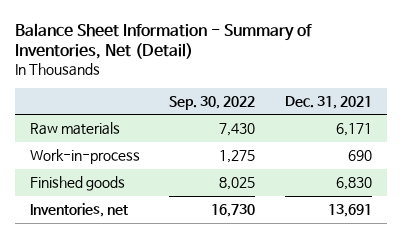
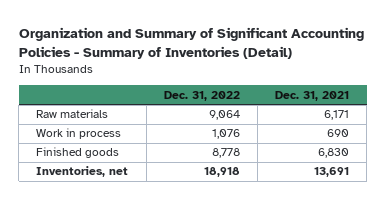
- Balance Sheet Information - Summary of Inventories, Net (Detail)
+ Organization and Summary of Significant Accounting Policies - Summary of Inventories (Detail)
- | Sep. 30, 2022 | Dec. 31, 2021
+ | Dec. 31, 2022 | Dec. 31, 2021
- Work-in-process | 1,275 | 690
+ Work in process | 1,076 | 690

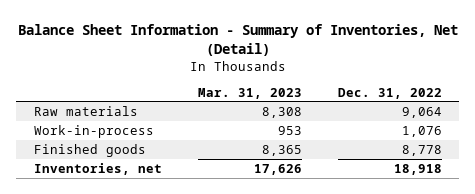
- Organization and Summary of Significant Accounting Policies - Summary of Inventories (Detail)
+ Balance Sheet Information - Summary of Inventories, Net (Detail)
- | Dec. 31, 2022 | Dec. 31, 2021
+ | Mar. 31, 2023 | Dec. 31, 2022
- Work in process | 1,076 | 690
+ Work-in-process | 953 | 1,076

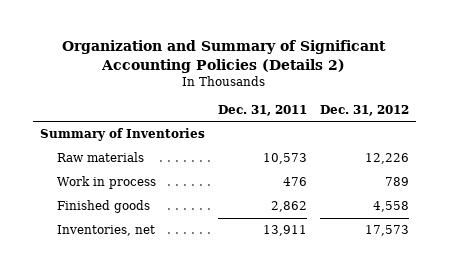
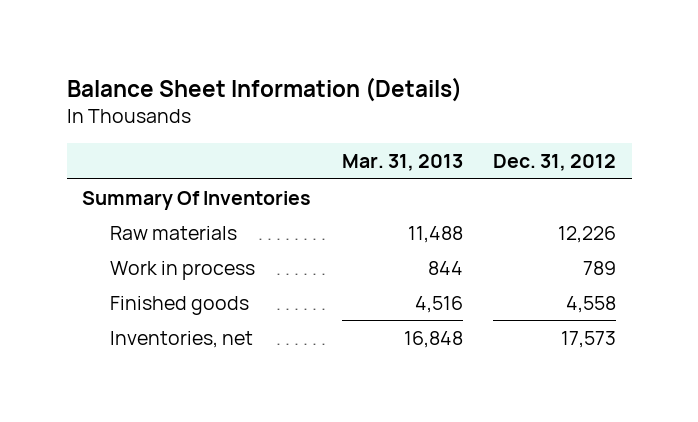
- Organization and Summary of Significant Accounting Policies (Details 2)
+ Balance Sheet Information (Details)
- | Dec. 31, 2011 | Dec. 31, 2012
+ | Mar. 31, 2013 | Dec. 31, 2012
- Summary of Inventories
+ Summary Of Inventories

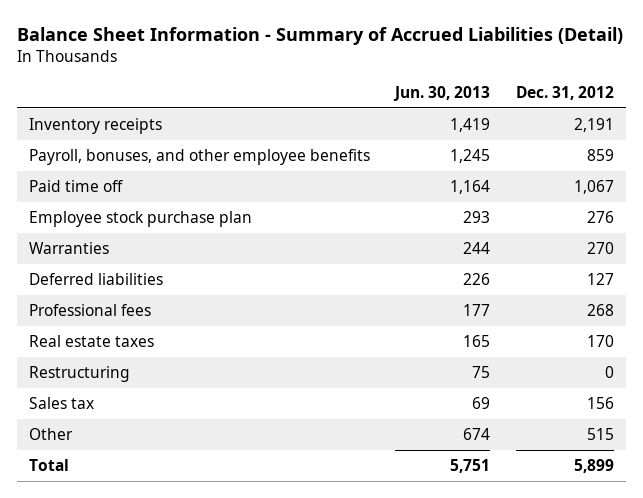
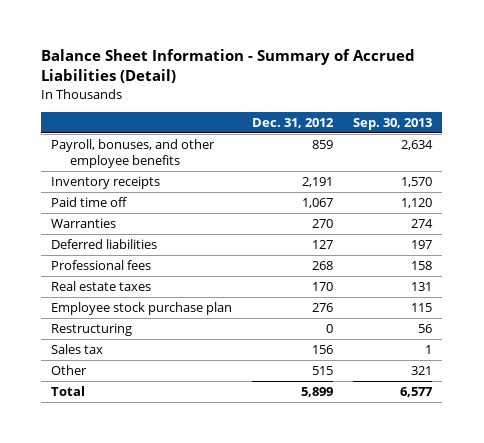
- | Jun. 30, 2013 | Dec. 31, 2012
+ | Dec. 31, 2012 | Sep. 30, 2013
moved down: Inventory receipts | 2,191 | 1,570
moved down: Employee stock purchase plan | 276 | 115

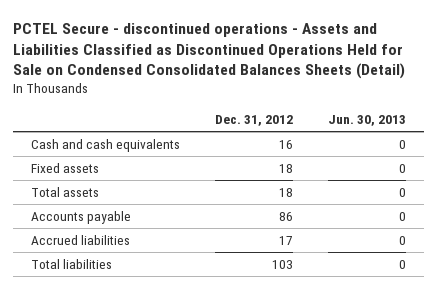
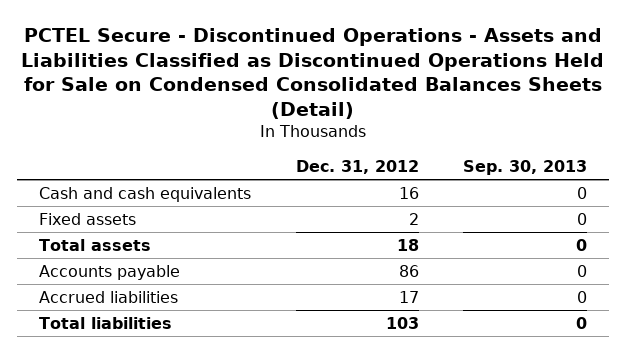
- PCTEL Secure - discontinued operations - Assets and Liabilities Classified as Discontinued Operations Held for Sale on Condensed Consolidated Balances Sheets (Detail)
+ PCTEL Secure - Discontinued Operations - Assets and Liabilities Classified as Discontinued Operations Held for Sale on Condensed Consolidated Balances Sheets (Detail)
- | Dec. 31, 2012 | Jun. 30, 2013
+ | Dec. 31, 2012 | Sep. 30, 2013
- Fixed assets | 18 | 0
+ Fixed assets | 2 | 0

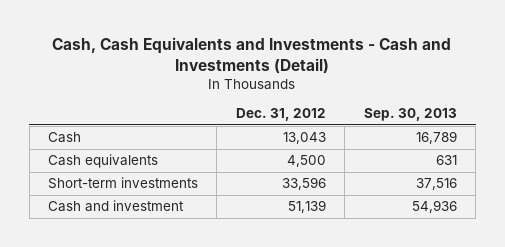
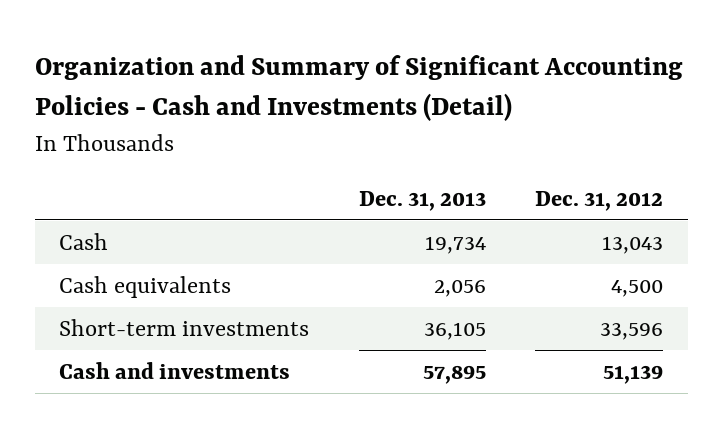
- Cash, Cash Equivalents and Investments - Cash and Investments (Detail)
+ Organization and Summary of Significant Accounting Policies - Cash and Investments (Detail)
- | Dec. 31, 2012 | Sep. 30, 2013
+ | Dec. 31, 2013 | Dec. 31, 2012
- Cash and investment | 51,139 | 54,936
+ Cash and investments | 57,895 | 51,139

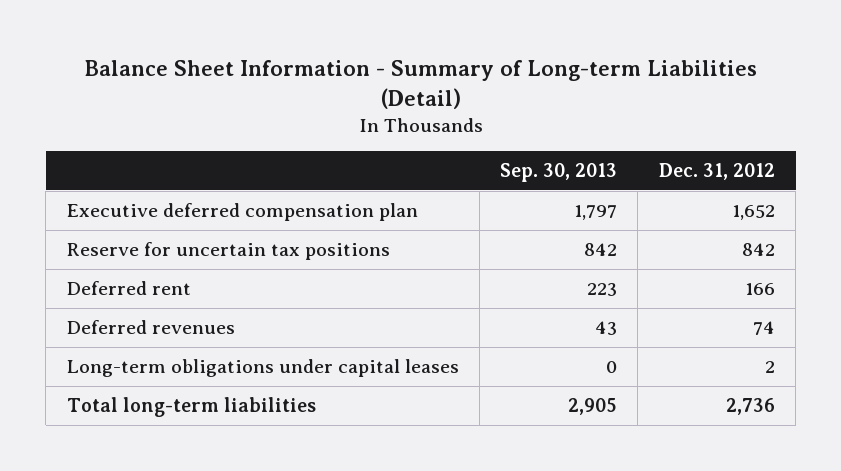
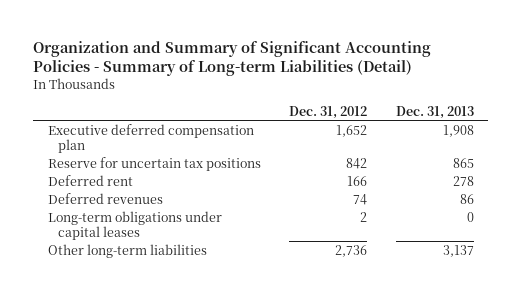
- Balance Sheet Information - Summary of Long-term Liabilities (Detail)
+ Organization and Summary of Significant Accounting Policies - Summary of Long-term Liabilities (Detail)
- | Sep. 30, 2013 | Dec. 31, 2012
+ | Dec. 31, 2012 | Dec. 31, 2013
- Total long-term liabilities | 2,905 | 2,736
+ Other long-term liabilities | 2,736 | 3,137

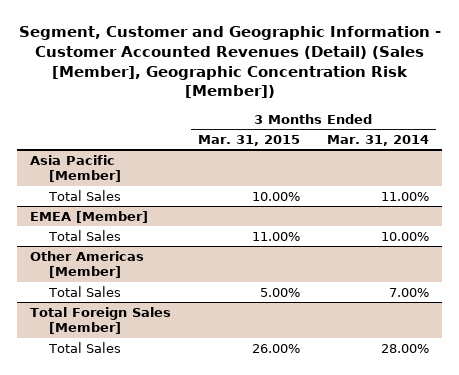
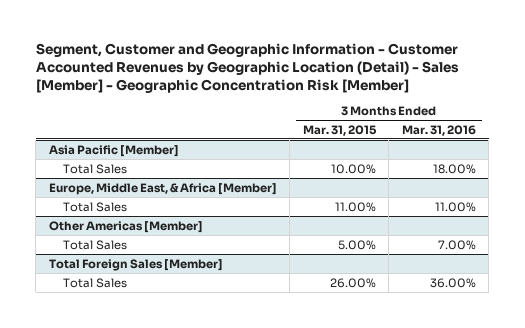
- Segment, Customer and Geographic Information - Customer Accounted Revenues (Detail) (Sales [Member], Geographic Concentration Risk [Member])
+ Segment, Customer and Geographic Information - Customer Accounted Revenues by Geographic Location (Detail) - Sales [Member] - Geographic Concentration Risk [Member]
- | 3 Months Ended Mar. 31, 2015 | 3 Months Ended Mar. 31, 2014
+ | 3 Months Ended Mar. 31, 2015 | 3 Months Ended Mar. 31, 2016
- EMEA [Member]
+ Europe, Middle East, & Africa [Member]

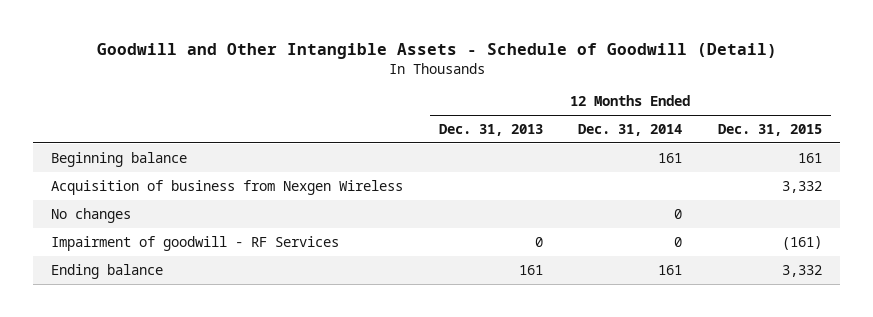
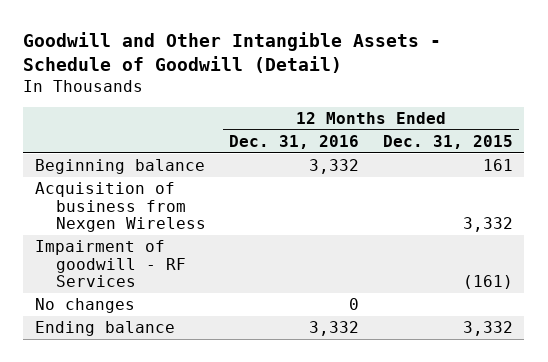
- | 12 Months Ended Dec. 31, 2013 | 12 Months Ended Dec. 31, 2014 | 12 Months Ended Dec. 31, 2015
+ | 12 Months Ended Dec. 31, 2016 | 12 Months Ended Dec. 31, 2015
moved down: No changes | 0 |

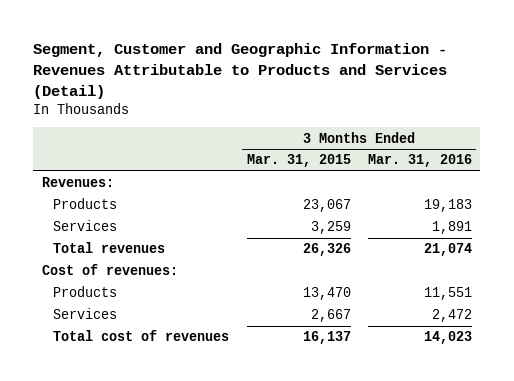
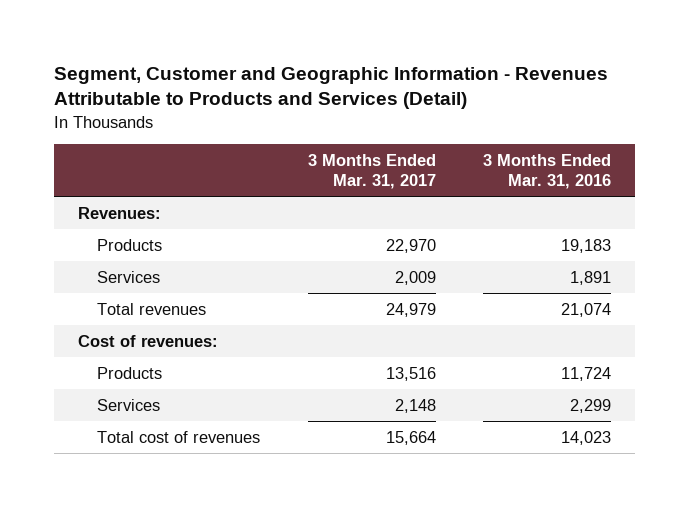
- | 3 Months Ended Mar. 31, 2015 | 3 Months Ended Mar. 31, 2016
+ | 3 Months Ended Mar. 31, 2017 | 3 Months Ended Mar. 31, 2016
- Products | 13,470 | 11,551
- Services | 2,667 | 2,472
+ Products | 13,516 | 11,724
+ Services | 2,148 | 2,299

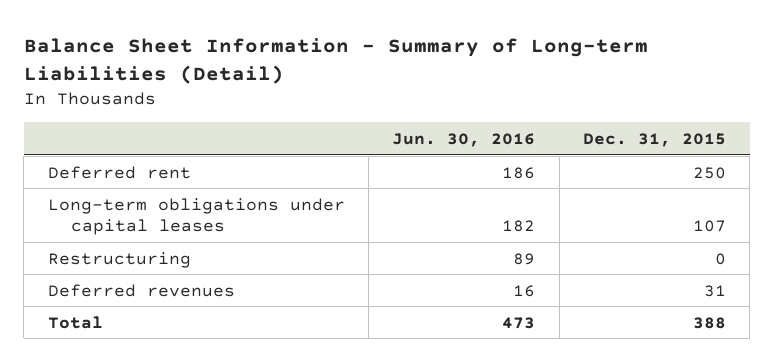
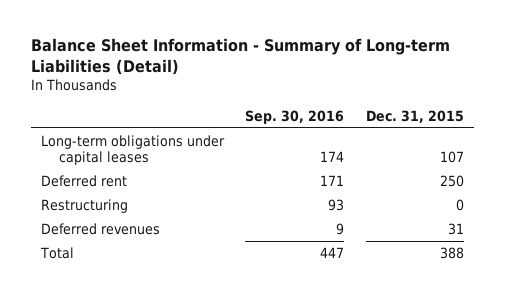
- | Jun. 30, 2016 | Dec. 31, 2015
+ | Sep. 30, 2016 | Dec. 31, 2015
moved down: Deferred rent | 171 | 250

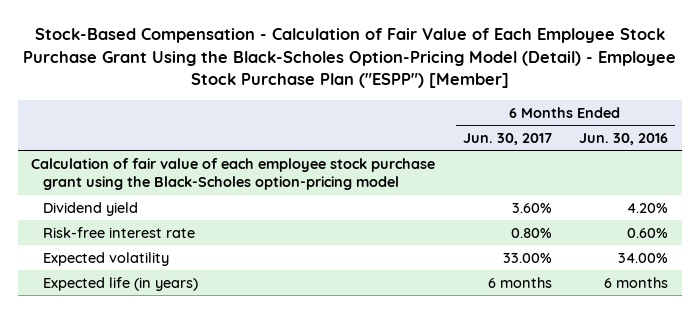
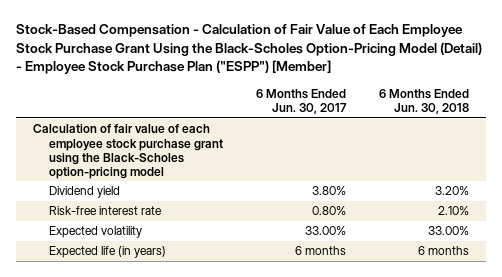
- | 6 Months Ended Jun. 30, 2017 | 6 Months Ended Jun. 30, 2016
+ | 6 Months Ended Jun. 30, 2017 | 6 Months Ended Jun. 30, 2018
- Dividend yield | 3.60% | 4.20%
+ Dividend yield | 3.80% | 3.20%

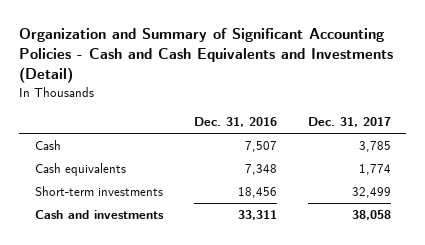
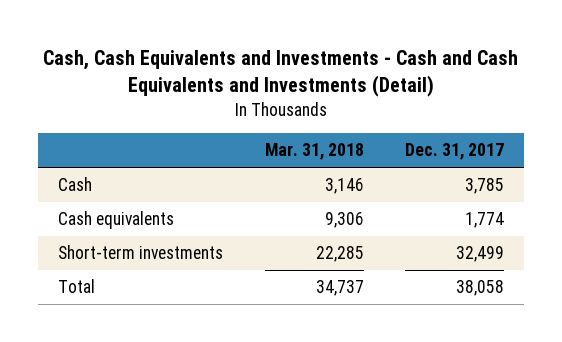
- Organization and Summary of Significant Accounting Policies - Cash and Cash Equivalents and Investments (Detail)
+ Cash, Cash Equivalents and Investments - Cash and Cash Equivalents and Investments (Detail)
- | Dec. 31, 2016 | Dec. 31, 2017
+ | Mar. 31, 2018 | Dec. 31, 2017
- Cash and investments | 33,311 | 38,058
+ Total | 34,737 | 38,058

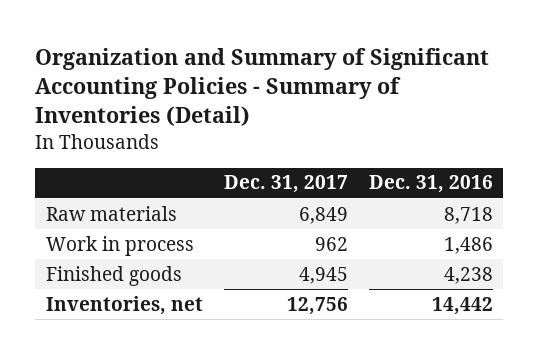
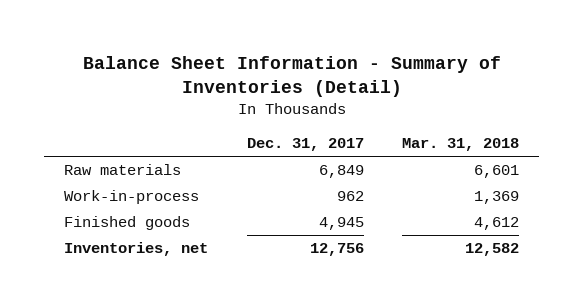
- Organization and Summary of Significant Accounting Policies - Summary of Inventories (Detail)
+ Balance Sheet Information - Summary of Inventories (Detail)
- | Dec. 31, 2017 | Dec. 31, 2016
+ | Dec. 31, 2017 | Mar. 31, 2018
- Work in process | 962 | 1,486
+ Work-in-process | 962 | 1,369

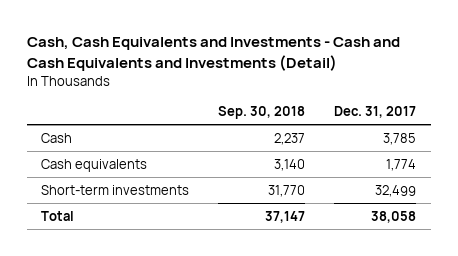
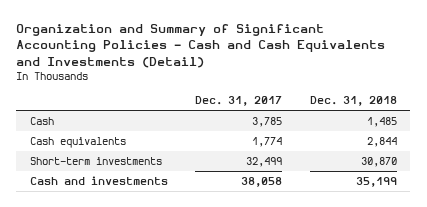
- Cash, Cash Equivalents and Investments - Cash and Cash Equivalents and Investments (Detail)
+ Organization and Summary of Significant Accounting Policies - Cash and Cash Equivalents and Investments (Detail)
- | Sep. 30, 2018 | Dec. 31, 2017
+ | Dec. 31, 2017 | Dec. 31, 2018
- Total | 37,147 | 38,058
+ Cash and investments | 38,058 | 35,199

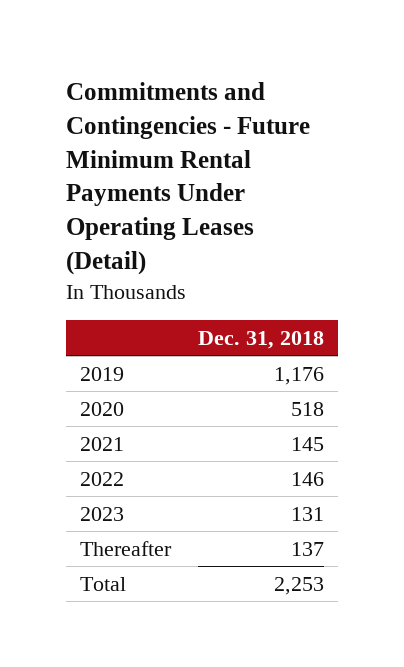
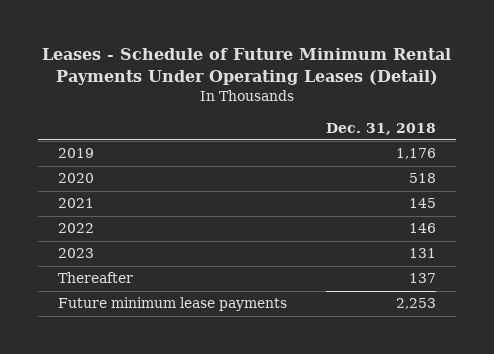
- Commitments and Contingencies - Future Minimum Rental Payments Under Operating Leases (Detail)
+ Leases - Schedule of Future Minimum Rental Payments Under Operating Leases (Detail)
- Total | 2,253
+ Future minimum lease payments | 2,253

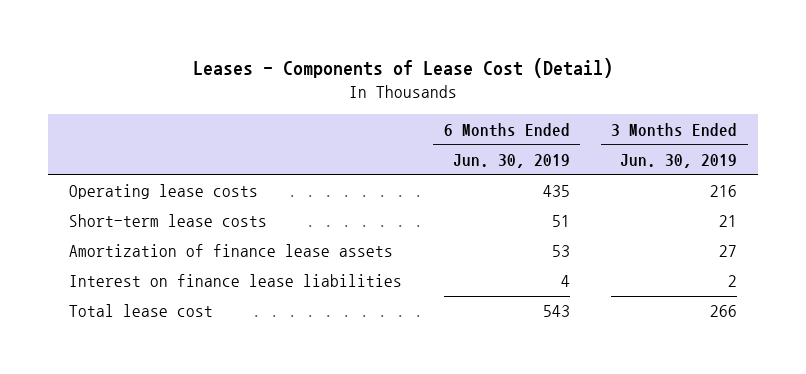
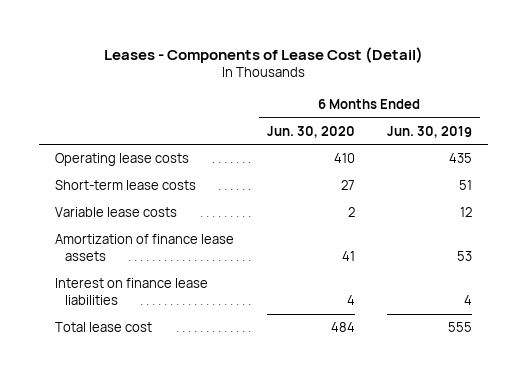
- | 6 Months Ended Jun. 30, 2019 | 3 Months Ended Jun. 30, 2019
+ | 6 Months Ended Jun. 30, 2020 | 6 Months Ended Jun. 30, 2019
+ Variable lease costs | 2 | 12
- Total lease cost | 543 | 266
+ Total lease cost | 484 | 555

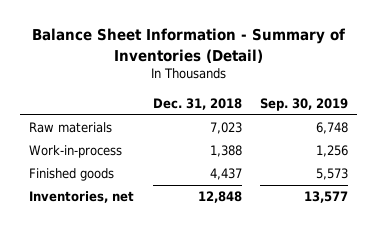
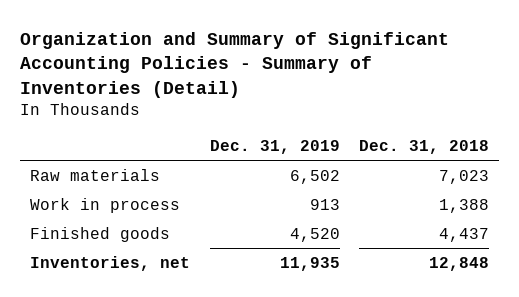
- Balance Sheet Information - Summary of Inventories (Detail)
+ Organization and Summary of Significant Accounting Policies - Summary of Inventories (Detail)
- | Dec. 31, 2018 | Sep. 30, 2019
+ | Dec. 31, 2019 | Dec. 31, 2018
- Work-in-process | 1,388 | 1,256
+ Work in process | 913 | 1,388

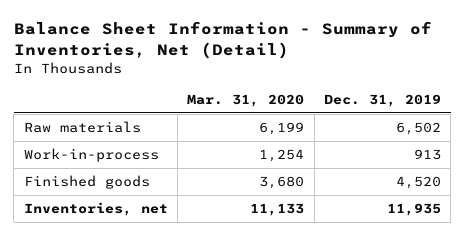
- Organization and Summary of Significant Accounting Policies - Summary of Inventories (Detail)
+ Balance Sheet Information - Summary of Inventories, Net (Detail)
- | Dec. 31, 2019 | Dec. 31, 2018
+ | Mar. 31, 2020 | Dec. 31, 2019
- Work in process | 913 | 1,388
+ Work-in-process | 1,254 | 913

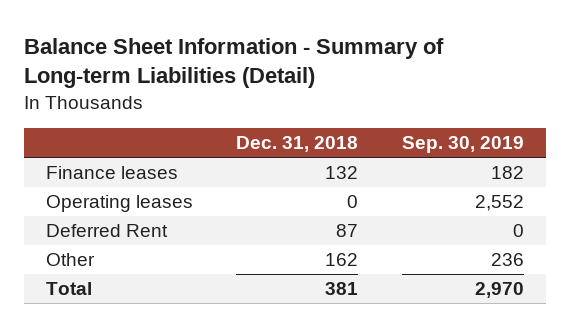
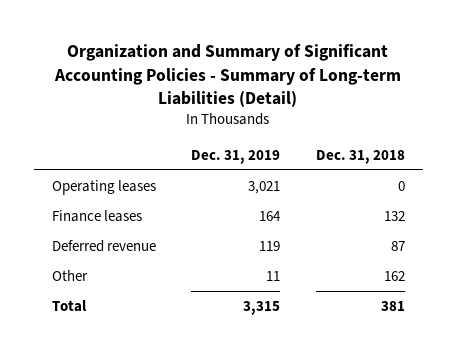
- Balance Sheet Information - Summary of Long-term Liabilities (Detail)
+ Organization and Summary of Significant Accounting Policies - Summary of Long-term Liabilities (Detail)
- | Dec. 31, 2018 | Sep. 30, 2019
+ | Dec. 31, 2019 | Dec. 31, 2018
- Deferred Rent | 87 | 0
moved down: Finance leases | 164 | 132
+ Deferred revenue | 119 | 87

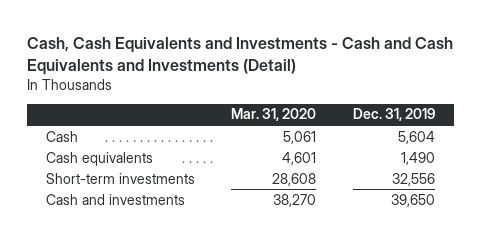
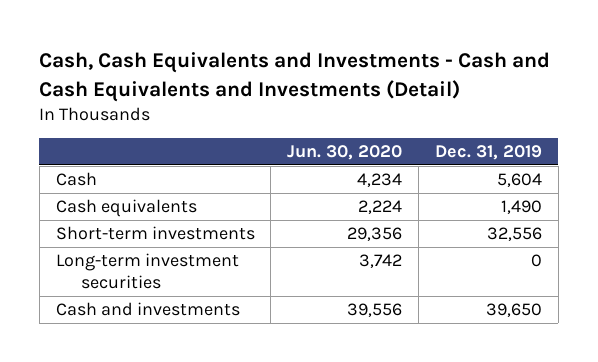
- | Mar. 31, 2020 | Dec. 31, 2019
+ | Jun. 30, 2020 | Dec. 31, 2019
+ Long-term investment securities | 3,742 | 0

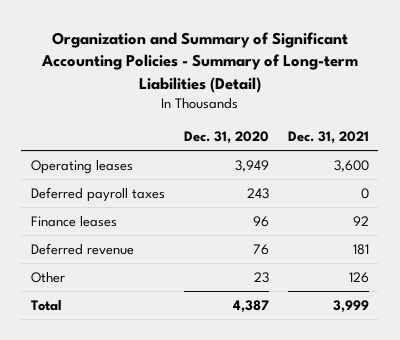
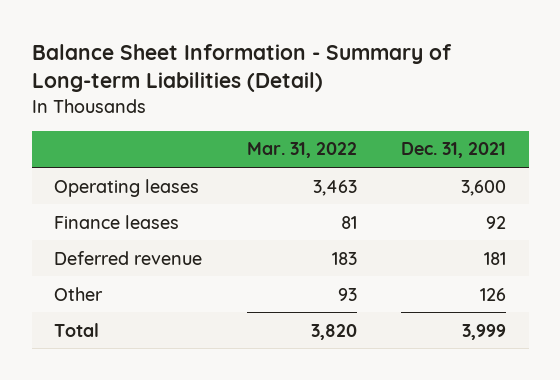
- Organization and Summary of Significant Accounting Policies - Summary of Long-term Liabilities (Detail)
+ Balance Sheet Information - Summary of Long-term Liabilities (Detail)
- | Dec. 31, 2020 | Dec. 31, 2021
+ | Mar. 31, 2022 | Dec. 31, 2021
- Deferred payroll taxes | 243 | 0

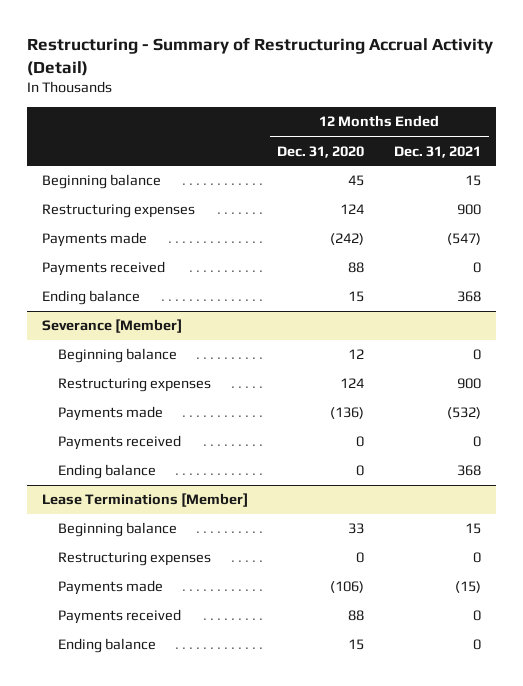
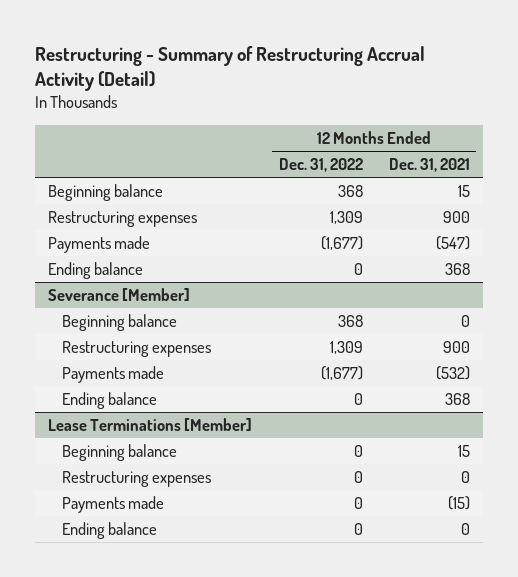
- | 12 Months Ended Dec. 31, 2020 | 12 Months Ended Dec. 31, 2021
+ | 12 Months Ended Dec. 31, 2022 | 12 Months Ended Dec. 31, 2021
- Payments received | 88 | 0
@ Severance [Member]
- Payments received | 0 | 0
@ Lease Terminations [Member]
- Payments received | 88 | 0

